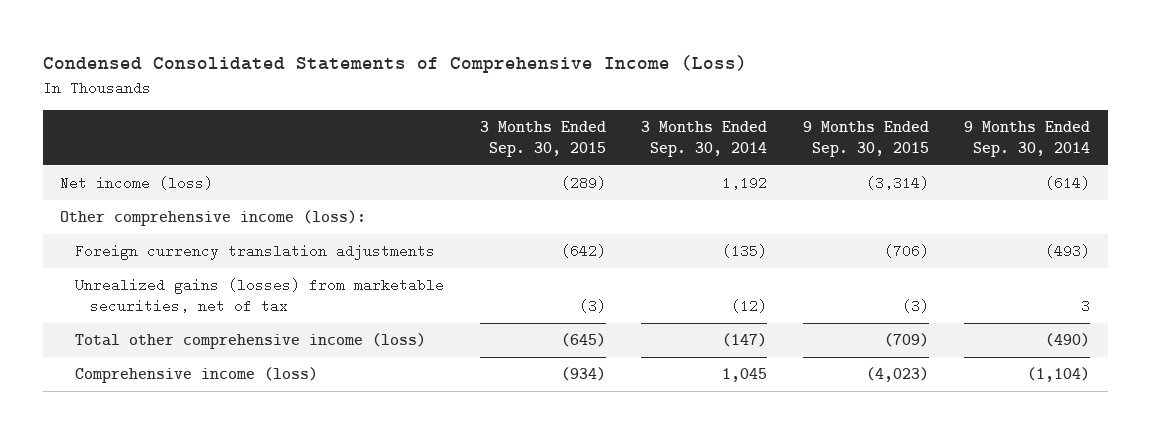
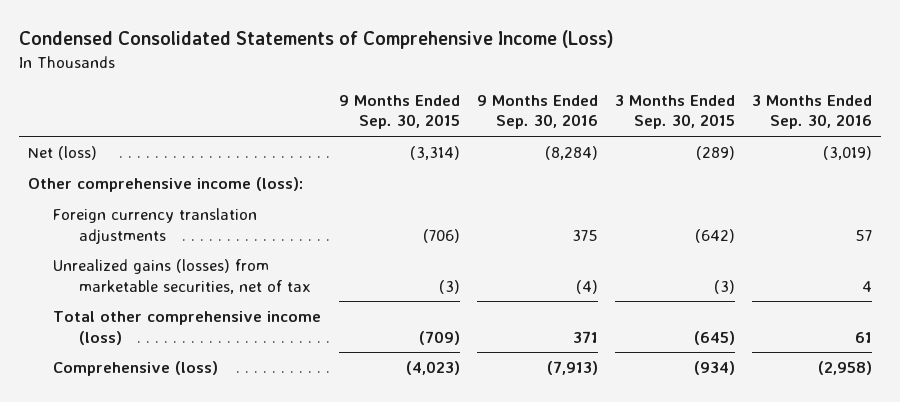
- | 3 Months Ended Sep. 30, 2015 | 3 Months Ended Sep. 30, 2014 | 9 Months Ended Sep. 30, 2015 | 9 Months Ended Sep. 30, 2014
+ | 9 Months Ended Sep. 30, 2015 | 9 Months Ended Sep. 30, 2016 | 3 Months Ended Sep. 30, 2015 | 3 Months Ended Sep. 30, 2016
- Net income (loss) | (289) | 1,192 | (3,314) | (614)
+ Net (loss) | (3,314) | (8,284) | (289) | (3,019)
- Comprehensive income (loss) | (934) | 1,045 | (4,023) | (1,104)
+ Comprehensive (loss) | (4,023) | (7,913) | (934) | (2,958)

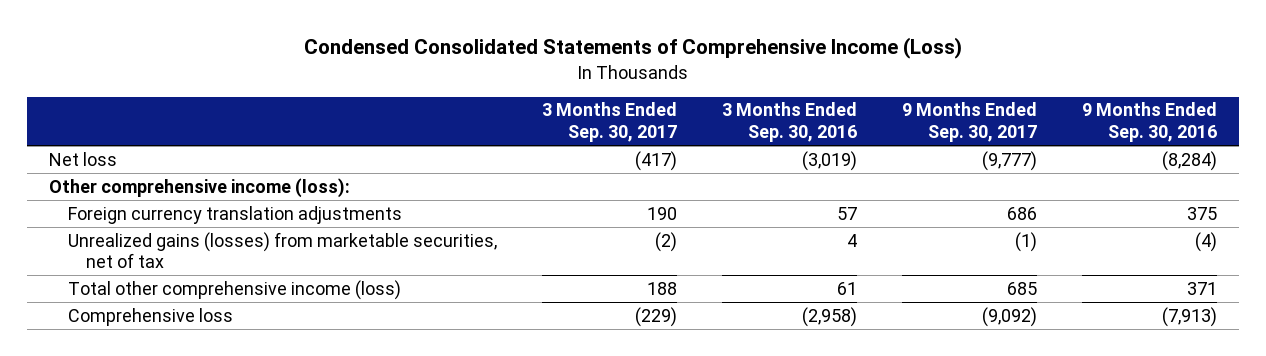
- | 9 Months Ended Sep. 30, 2015 | 9 Months Ended Sep. 30, 2016 | 3 Months Ended Sep. 30, 2015 | 3 Months Ended Sep. 30, 2016
+ | 3 Months Ended Sep. 30, 2017 | 3 Months Ended Sep. 30, 2016 | 9 Months Ended Sep. 30, 2017 | 9 Months Ended Sep. 30, 2016
- Net (loss) | (3,314) | (8,284) | (289) | (3,019)
+ Net loss | (417) | (3,019) | (9,777) | (8,284)
- Comprehensive (loss) | (4,023) | (7,913) | (934) | (2,958)
+ Comprehensive loss | (229) | (2,958) | (9,092) | (7,913)

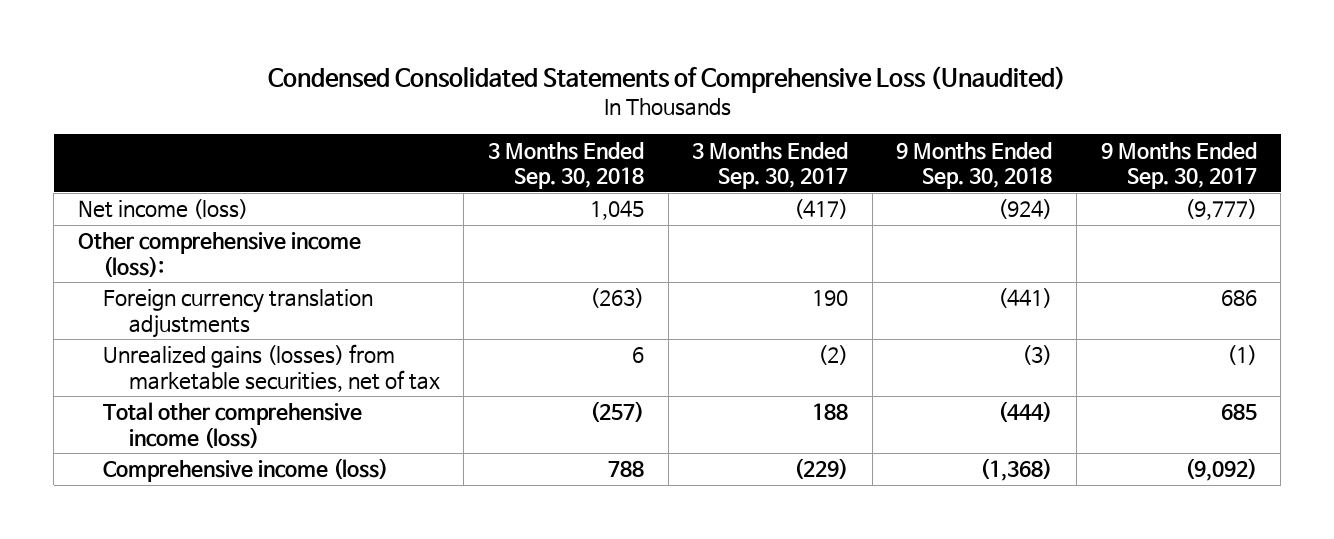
- Condensed Consolidated Statements of Comprehensive Income (Loss)
+ Condensed Consolidated Statements of Comprehensive Loss (Unaudited)
- | 3 Months Ended Sep. 30, 2017 | 3 Months Ended Sep. 30, 2016 | 9 Months Ended Sep. 30, 2017 | 9 Months Ended Sep. 30, 2016
+ | 3 Months Ended Sep. 30, 2018 | 3 Months Ended Sep. 30, 2017 | 9 Months Ended Sep. 30, 2018 | 9 Months Ended Sep. 30, 2017
- Net loss | (417) | (3,019) | (9,777) | (8,284)
+ Net income (loss) | 1,045 | (417) | (924) | (9,777)
- Comprehensive loss | (229) | (2,958) | (9,092) | (7,913)
+ Comprehensive income (loss) | 788 | (229) | (1,368) | (9,092)

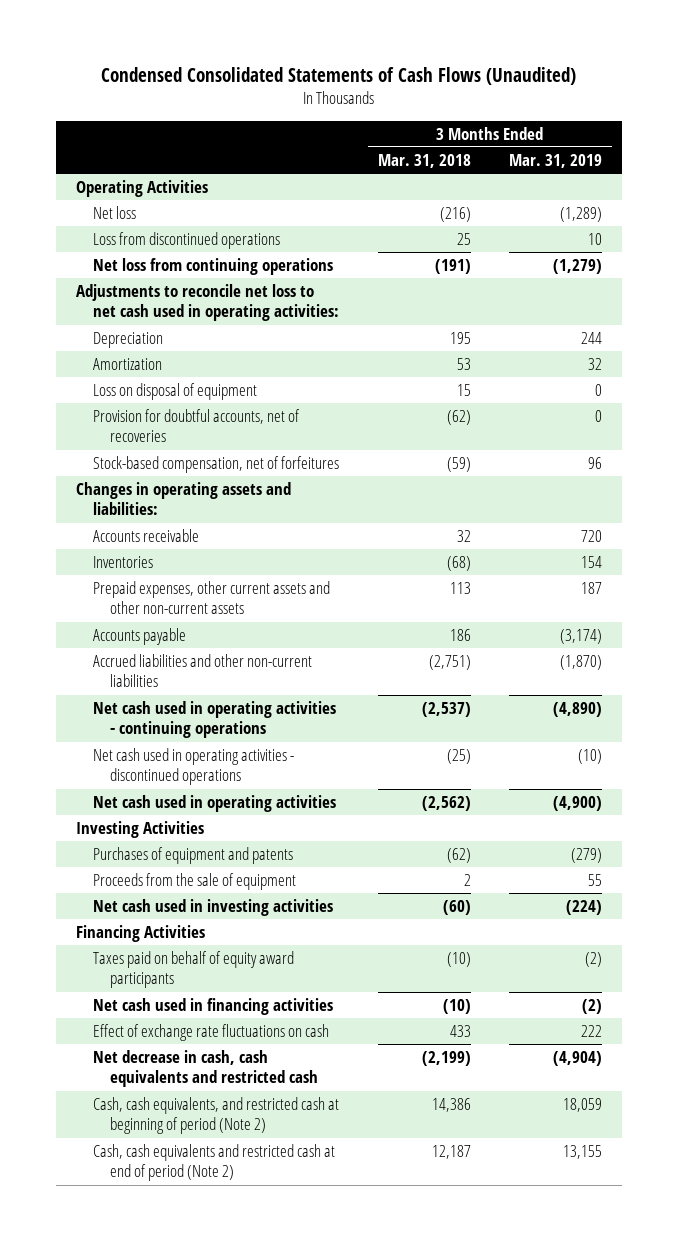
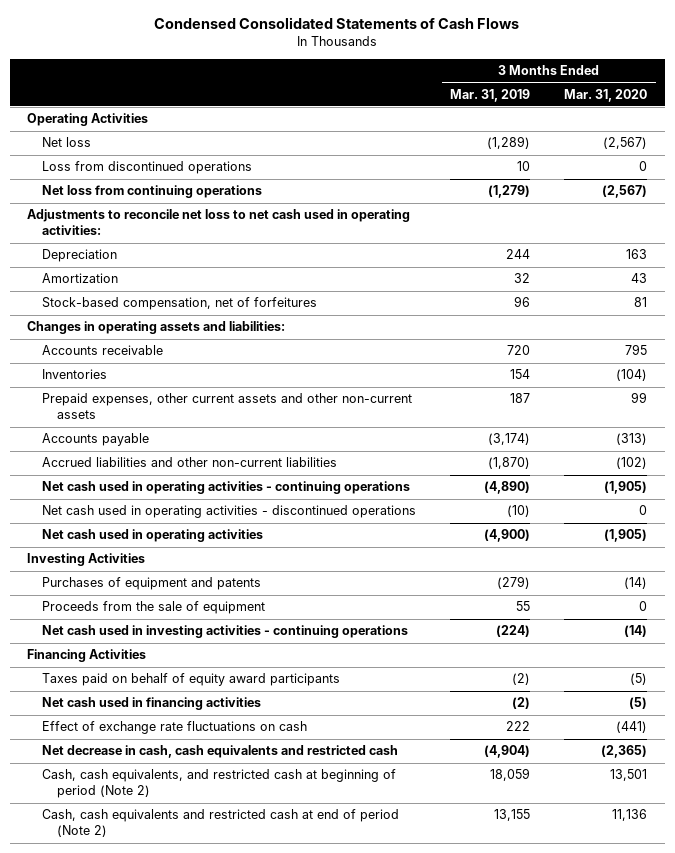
- Condensed Consolidated Statements of Cash Flows (Unaudited)
+ Condensed Consolidated Statements of Cash Flows
- | 3 Months Ended Mar. 31, 2018 | 3 Months Ended Mar. 31, 2019
+ | 3 Months Ended Mar. 31, 2019 | 3 Months Ended Mar. 31, 2020
- Loss on disposal of equipment | 15 | 0
- Provision for doubtful accounts, net of recoveries | (62) | 0
- Net cash used in investing activities | (60) | (224)
+ Net cash used in investing activities - continuing operations | (224) | (14)

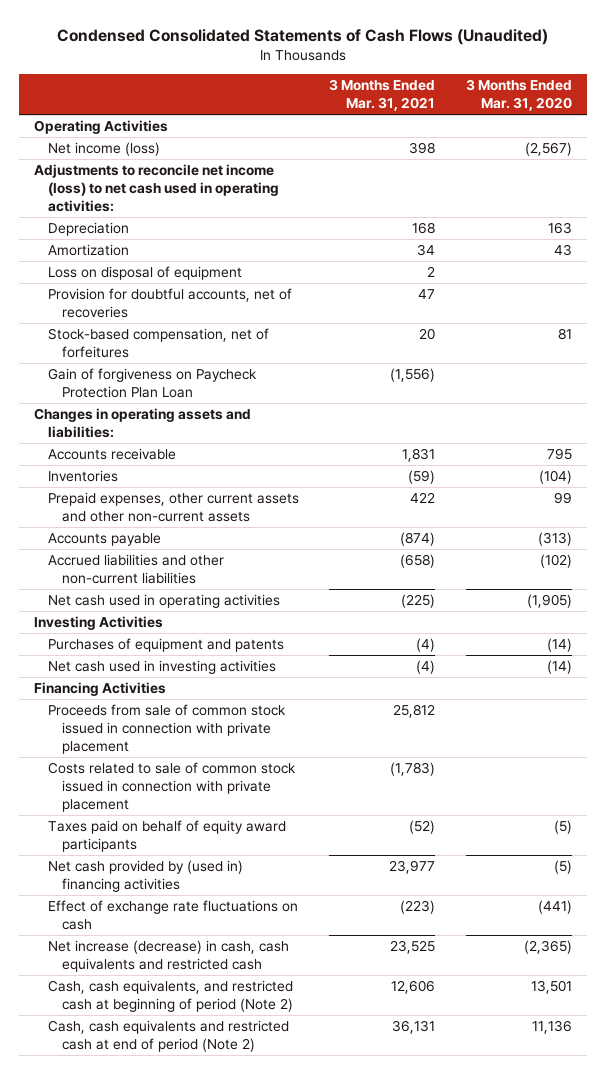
- Condensed Consolidated Statements of Cash Flows
+ Condensed Consolidated Statements of Cash Flows (Unaudited)
- | 3 Months Ended Mar. 31, 2019 | 3 Months Ended Mar. 31, 2020
+ | 3 Months Ended Mar. 31, 2021 | 3 Months Ended Mar. 31, 2020
- Net loss | (1,289) | (2,567)
- Loss from discontinued operations | 10 | 0
- Net loss from continuing operations | (1,279) | (2,567)
- Adjustments to reconcile net loss to net cash used in operating activities:
+ Net income (loss) | 398 | (2,567)
+ Adjustments to reconcile net income (loss) to net cash used in operating activities:
+ Loss on disposal of equipment | 2 |
+ Provision for doubtful accounts, net of recoveries | 47 |
+ Gain of forgiveness on Paycheck Protection Plan Loan | (1,556) |
- Net cash used in operating activities - continuing operations | (4,890) | (1,905)
- Net cash used in operating activities - discontinued operations | (10) | 0
- Proceeds from the sale of equipment | 55 | 0
- Net cash used in investing activities - continuing operations | (224) | (14)
+ Net cash used in investing activities | (4) | (14)
+ Proceeds from sale of common stock issued in connection with private placement | 25,812 |
+ Costs related to sale of common stock issued in connection with private placement | (1,783) |
- Net cash used in financing activities | (2) | (5)
+ Net cash provided by (used in) financing activities | 23,977 | (5)
- Net decrease in cash, cash equivalents and restricted cash | (4,904) | (2,365)
+ Net increase (decrease) in cash, cash equivalents and restricted cash | 23,525 | (2,365)

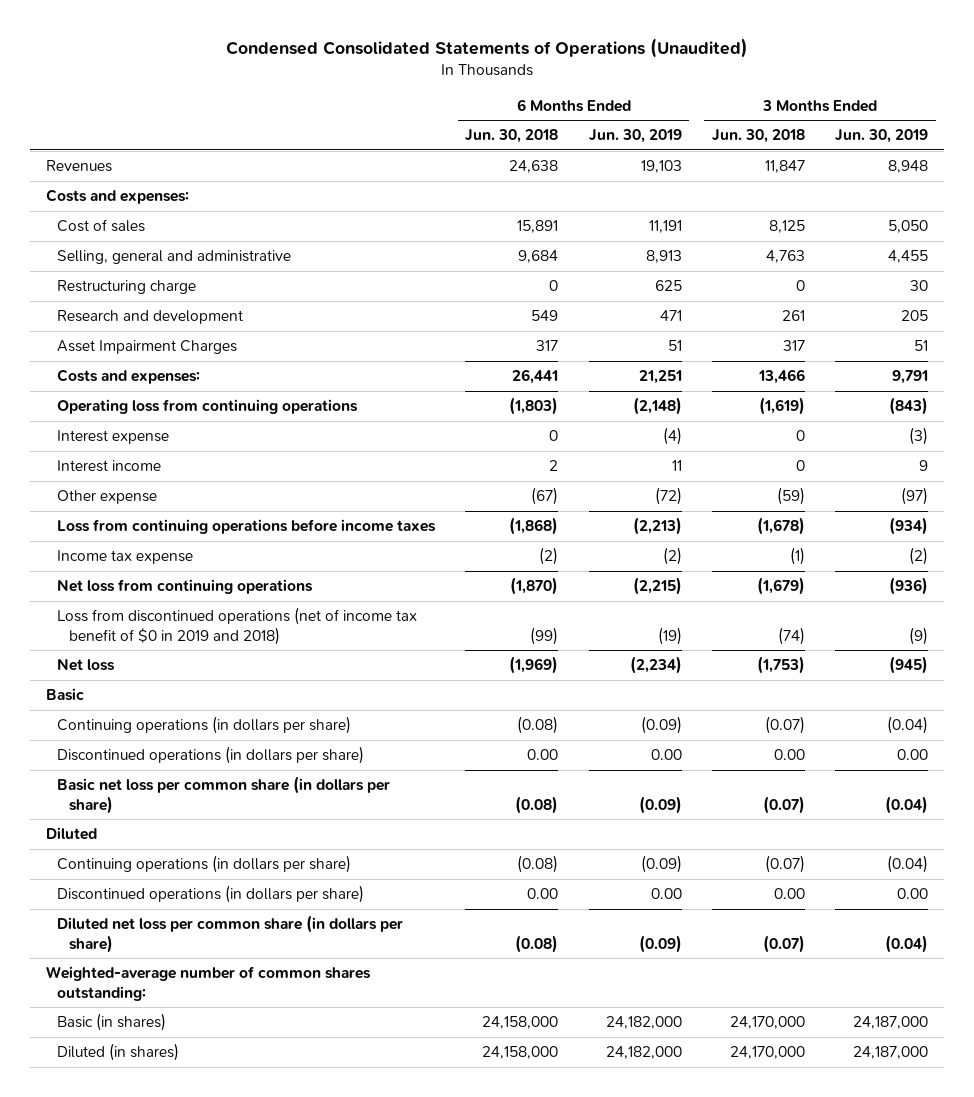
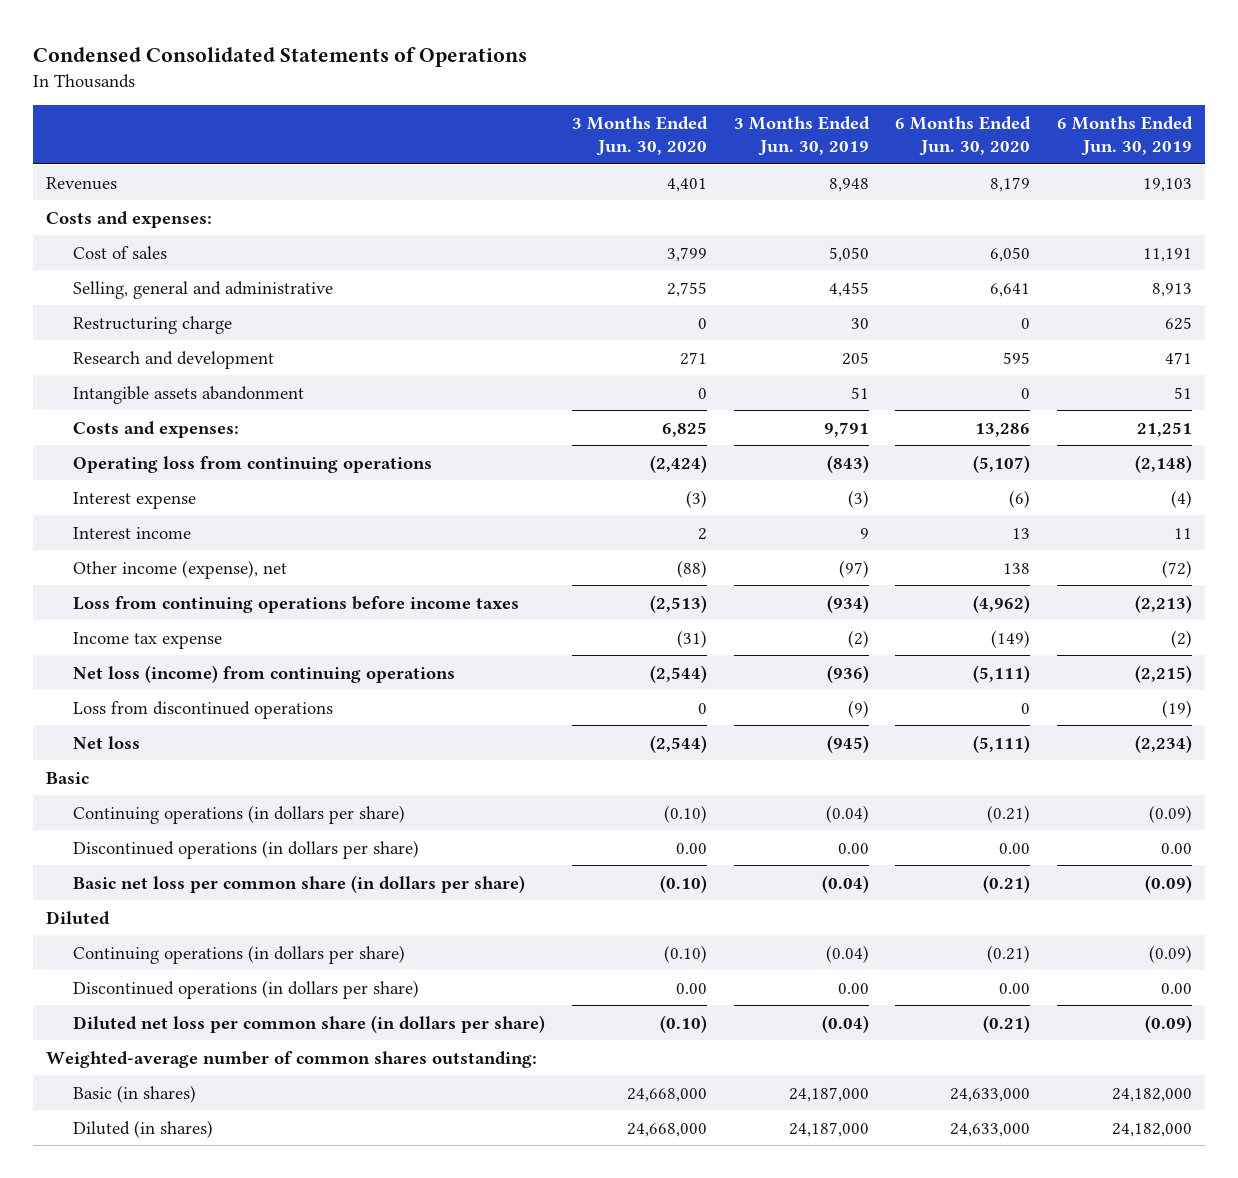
- Condensed Consolidated Statements of Operations (Unaudited)
+ Condensed Consolidated Statements of Operations
- | 6 Months Ended Jun. 30, 2018 | 6 Months Ended Jun. 30, 2019 | 3 Months Ended Jun. 30, 2018 | 3 Months Ended Jun. 30, 2019
+ | 3 Months Ended Jun. 30, 2020 | 3 Months Ended Jun. 30, 2019 | 6 Months Ended Jun. 30, 2020 | 6 Months Ended Jun. 30, 2019
- Asset Impairment Charges | 317 | 51 | 317 | 51
+ Intangible assets abandonment | 0 | 51 | 0 | 51
- Other expense | (67) | (72) | (59) | (97)
+ Other income (expense), net | (88) | (97) | 138 | (72)
- Net loss from continuing operations | (1,870) | (2,215) | (1,679) | (936)
- Loss from discontinued operations (net of income tax benefit of $0 in 2019 and 2018) | (99) | (19) | (74) | (9)
+ Net loss (income) from continuing operations | (2,544) | (936) | (5,111) | (2,215)
+ Loss from discontinued operations | 0 | (9) | 0 | (19)

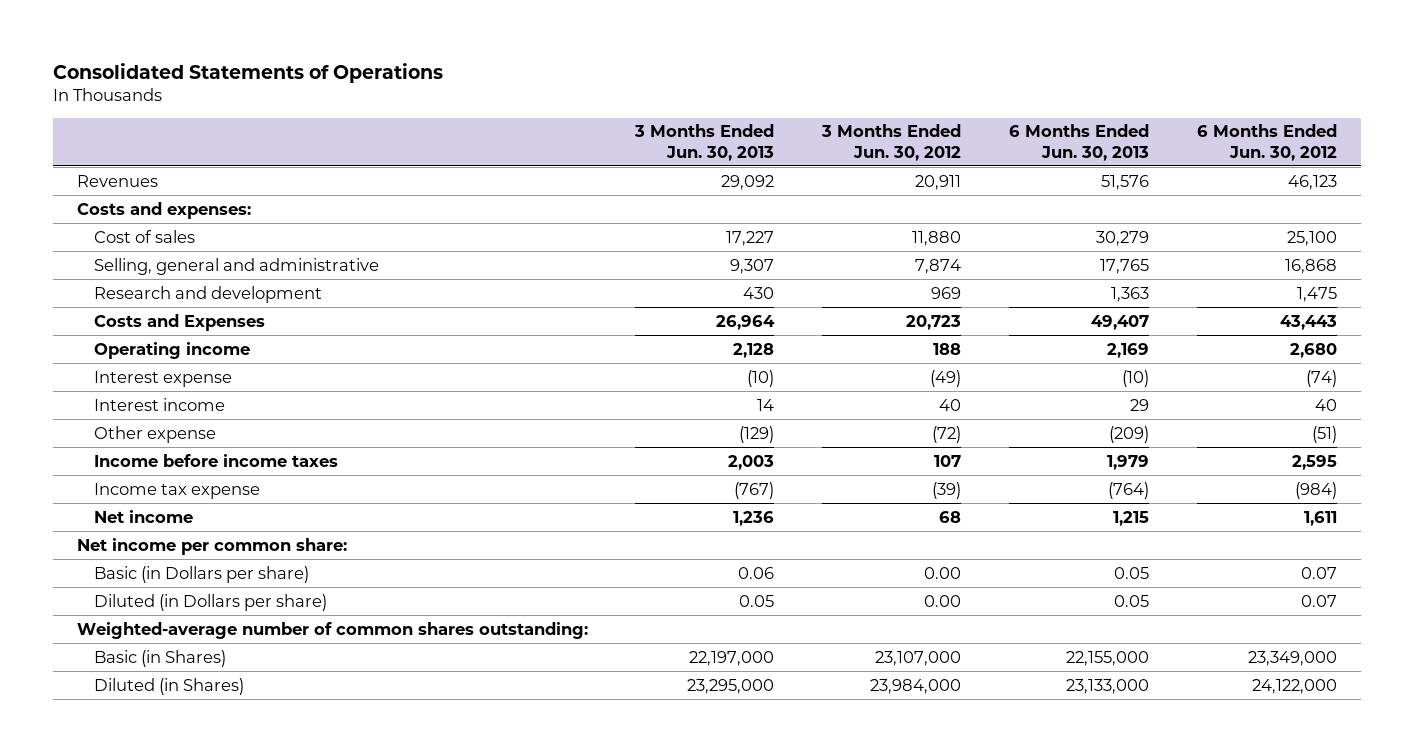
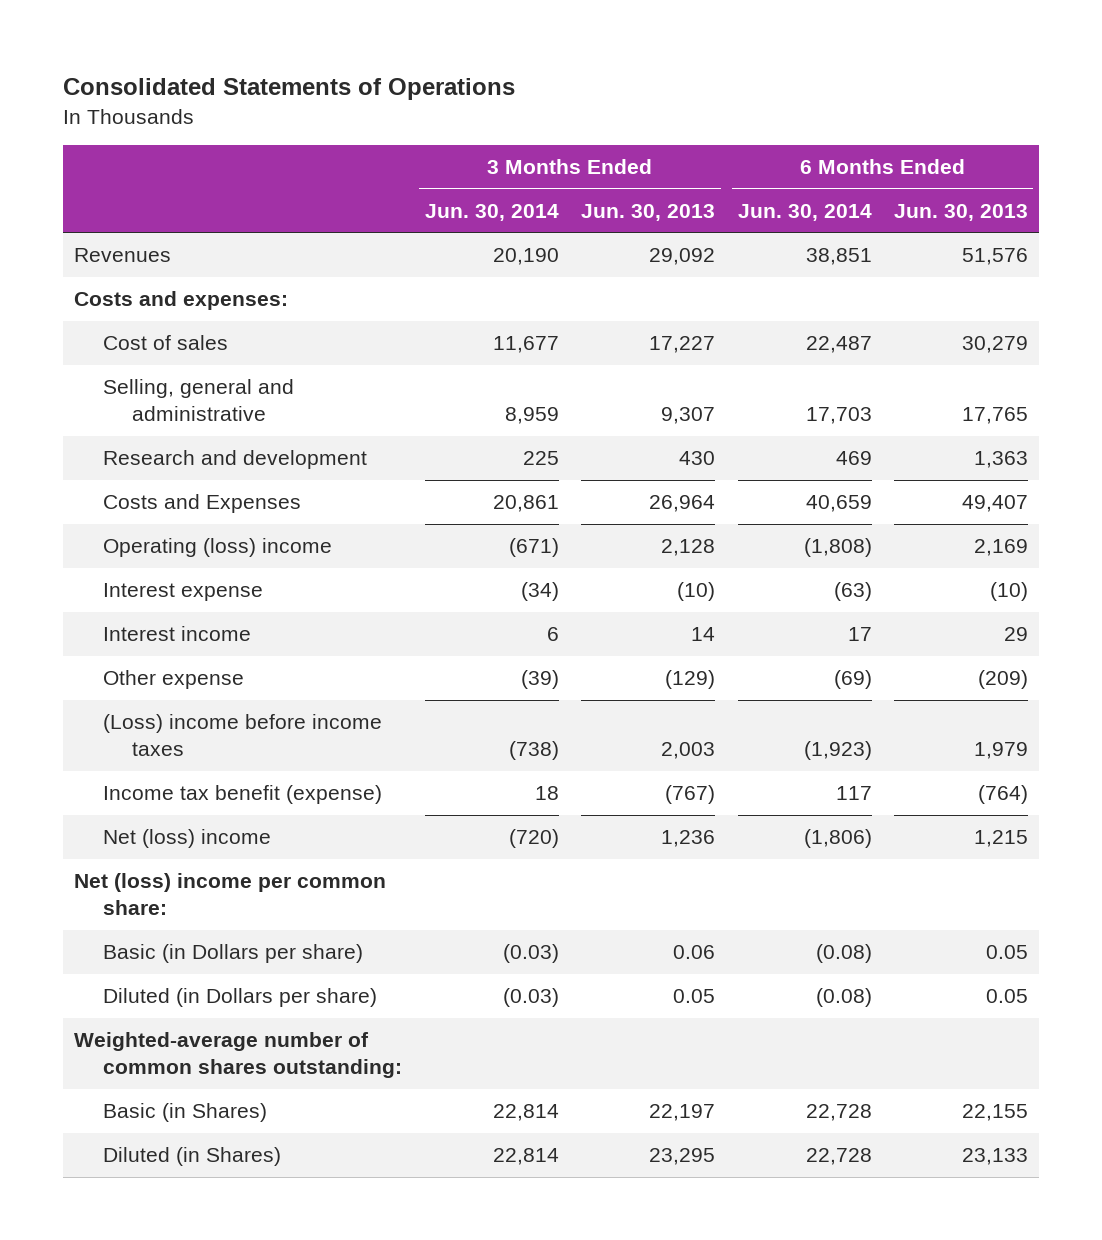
- | 3 Months Ended Jun. 30, 2013 | 3 Months Ended Jun. 30, 2012 | 6 Months Ended Jun. 30, 2013 | 6 Months Ended Jun. 30, 2012
+ | 3 Months Ended Jun. 30, 2014 | 3 Months Ended Jun. 30, 2013 | 6 Months Ended Jun. 30, 2014 | 6 Months Ended Jun. 30, 2013
- Operating income | 2,128 | 188 | 2,169 | 2,680
+ Operating (loss) income | (671) | 2,128 | (1,808) | 2,169
- Income before income taxes | 2,003 | 107 | 1,979 | 2,595
- Income tax expense | (767) | (39) | (764) | (984)
- Net income | 1,236 | 68 | 1,215 | 1,611
- Net income per common share:
+ (Loss) income before income taxes | (738) | 2,003 | (1,923) | 1,979
+ Income tax benefit (expense) | 18 | (767) | 117 | (764)
+ Net (loss) income | (720) | 1,236 | (1,806) | 1,215
+ Net (loss) income per common share:
- Basic (in Shares) | 22,197,000 | 23,107,000 | 22,155,000 | 23,349,000
- Diluted (in Shares) | 23,295,000 | 23,984,000 | 23,133,000 | 24,122,000
+ Basic (in Shares) | 22,814 | 22,197 | 22,728 | 22,155
+ Diluted (in Shares) | 22,814 | 23,295 | 22,728 | 23,133

